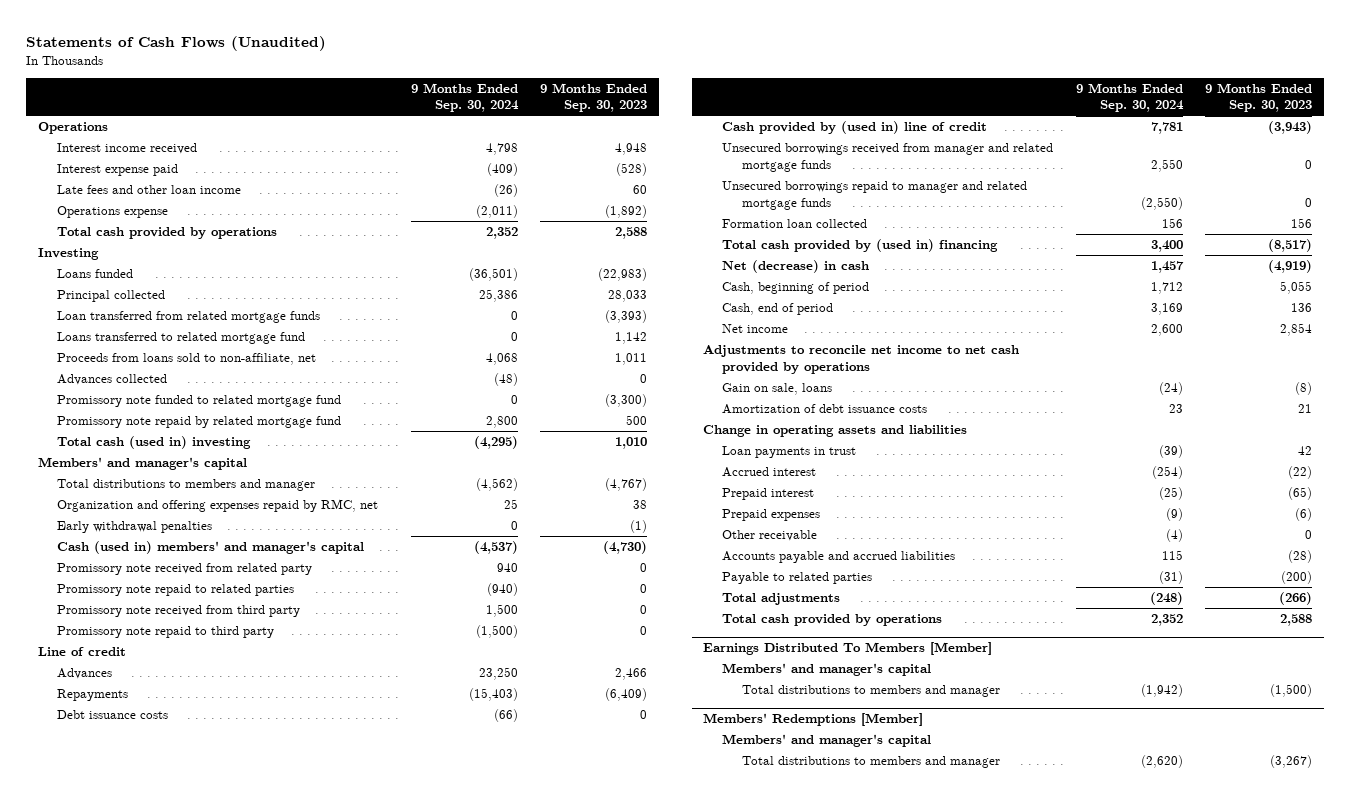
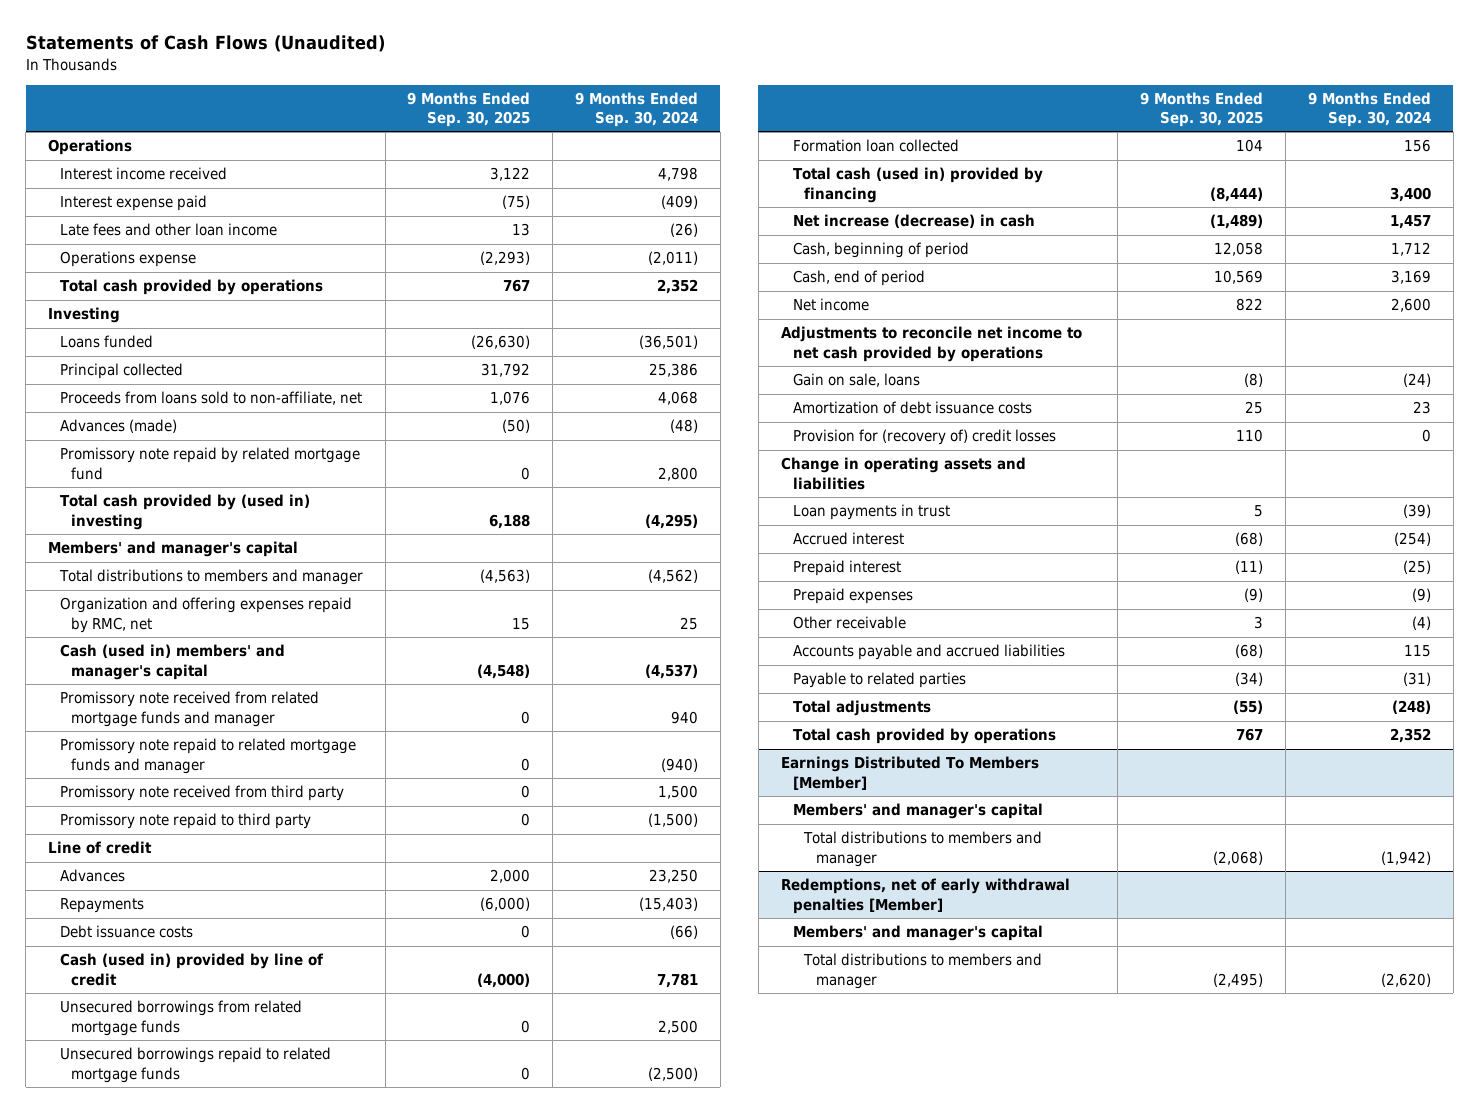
- | 9 Months Ended Sep. 30, 2024 | 9 Months Ended Sep. 30, 2023
+ | 9 Months Ended Sep. 30, 2025 | 9 Months Ended Sep. 30, 2024
- Loan transferred from related mortgage funds | 0 | (3,393)
- Loans transferred to related mortgage fund | 0 | 1,142
- Advances collected | (48) | 0
- Promissory note funded to related mortgage fund | 0 | (3,300)
+ Advances (made) | (50) | (48)
- Total cash (used in) investing | (4,295) | 1,010
+ Total cash provided by (used in) investing | 6,188 | (4,295)
- Early withdrawal penalties | 0 | (1)
- Promissory note received from related party | 940 | 0
- Promissory note repaid to related parties | (940) | 0
+ Promissory note received from related mortgage funds and manager | 0 | 940
+ Promissory note repaid to related mortgage funds and manager | 0 | (940)
- Cash provided by (used in) line of credit | 7,781 | (3,943)
- Unsecured borrowings received from manager and related mortgage funds | 2,550 | 0
- Unsecured borrowings repaid to manager and related mortgage funds | (2,550) | 0
+ Cash (used in) provided by line of credit | (4,000) | 7,781
+ Unsecured borrowings from related mortgage funds | 0 | 2,500
+ Unsecured borrowings repaid to related mortgage funds | 0 | (2,500)
- Total cash provided by (used in) financing | 3,400 | (8,517)
- Net (decrease) in cash | 1,457 | (4,919)
+ Total cash (used in) provided by financing | (8,444) | 3,400
+ Net increase (decrease) in cash | (1,489) | 1,457
+ Provision for (recovery of) credit losses | 110 | 0
- Members' Redemptions [Member]
+ Redemptions, net of early withdrawal penalties [Member]

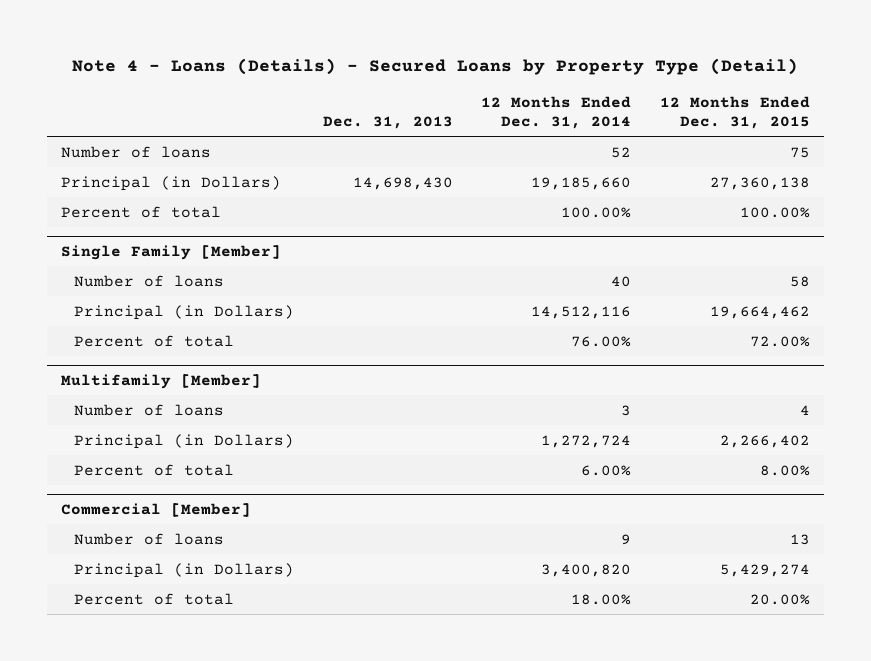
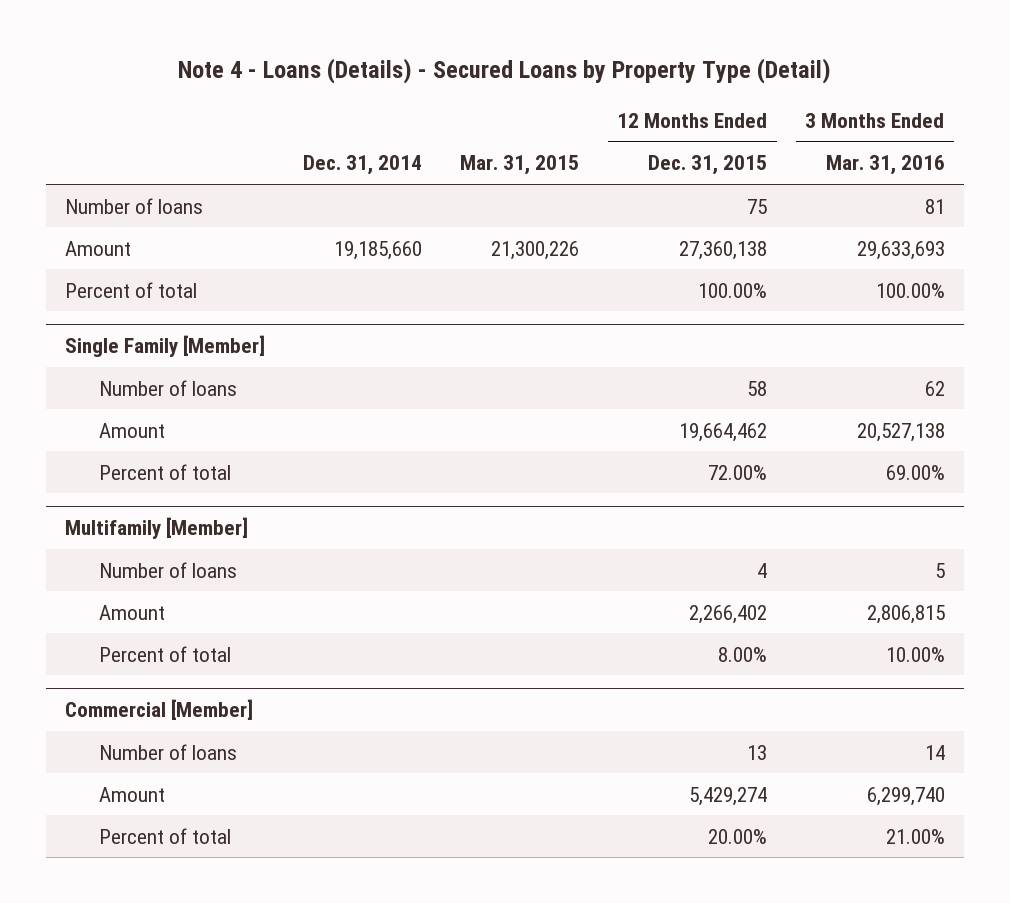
- | Dec. 31, 2013 | 12 Months Ended Dec. 31, 2014 | 12 Months Ended Dec. 31, 2015
+ | Dec. 31, 2014 | Mar. 31, 2015 | 12 Months Ended Dec. 31, 2015 | 3 Months Ended Mar. 31, 2016
- Principal (in Dollars) | 14,698,430 | 19,185,660 | 27,360,138
+ Amount | 19,185,660 | 21,300,226 | 27,360,138 | 29,633,693
@ Single Family [Member]
- Principal (in Dollars) | | 14,512,116 | 19,664,462
+ Amount | | | 19,664,462 | 20,527,138
@ Multifamily [Member]
- Principal (in Dollars) | | 1,272,724 | 2,266,402
+ Amount | | | 2,266,402 | 2,806,815
@ Commercial [Member]
- Principal (in Dollars) | | 3,400,820 | 5,429,274
+ Amount | | | 5,429,274 | 6,299,740

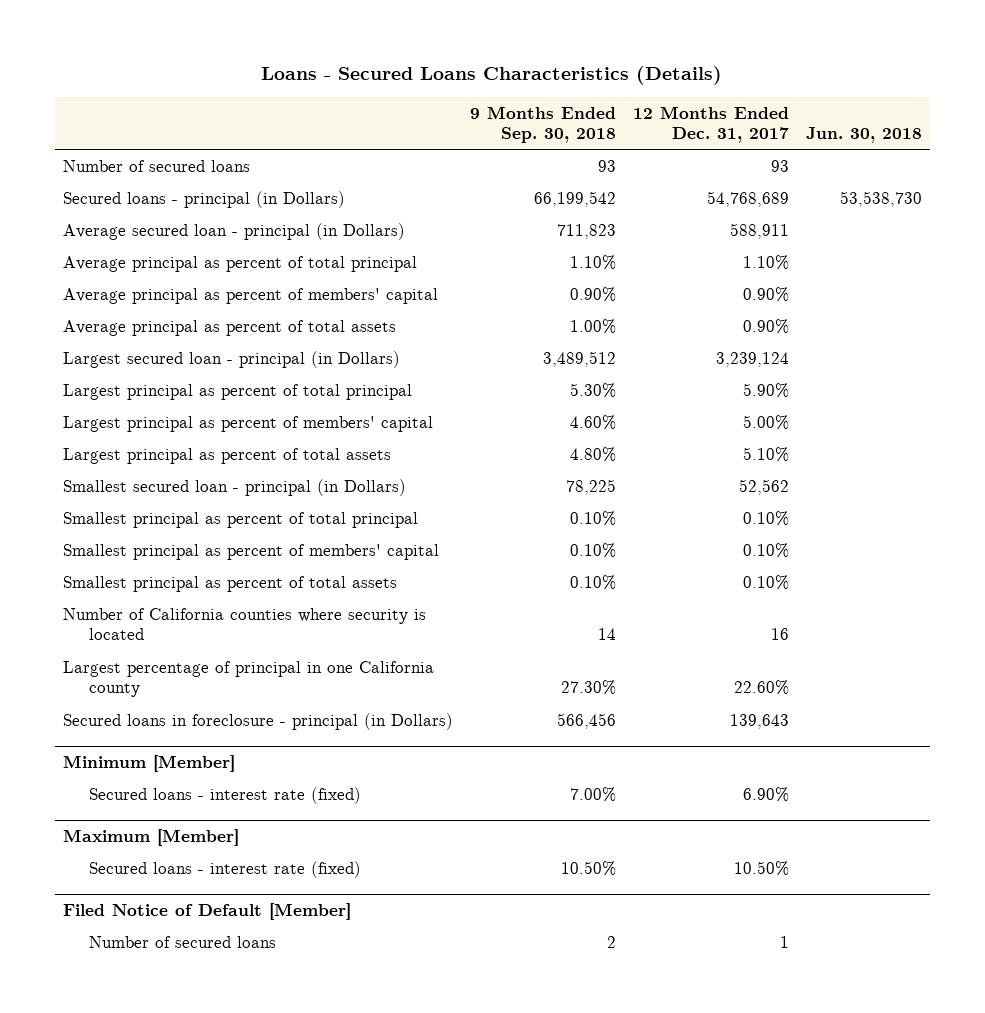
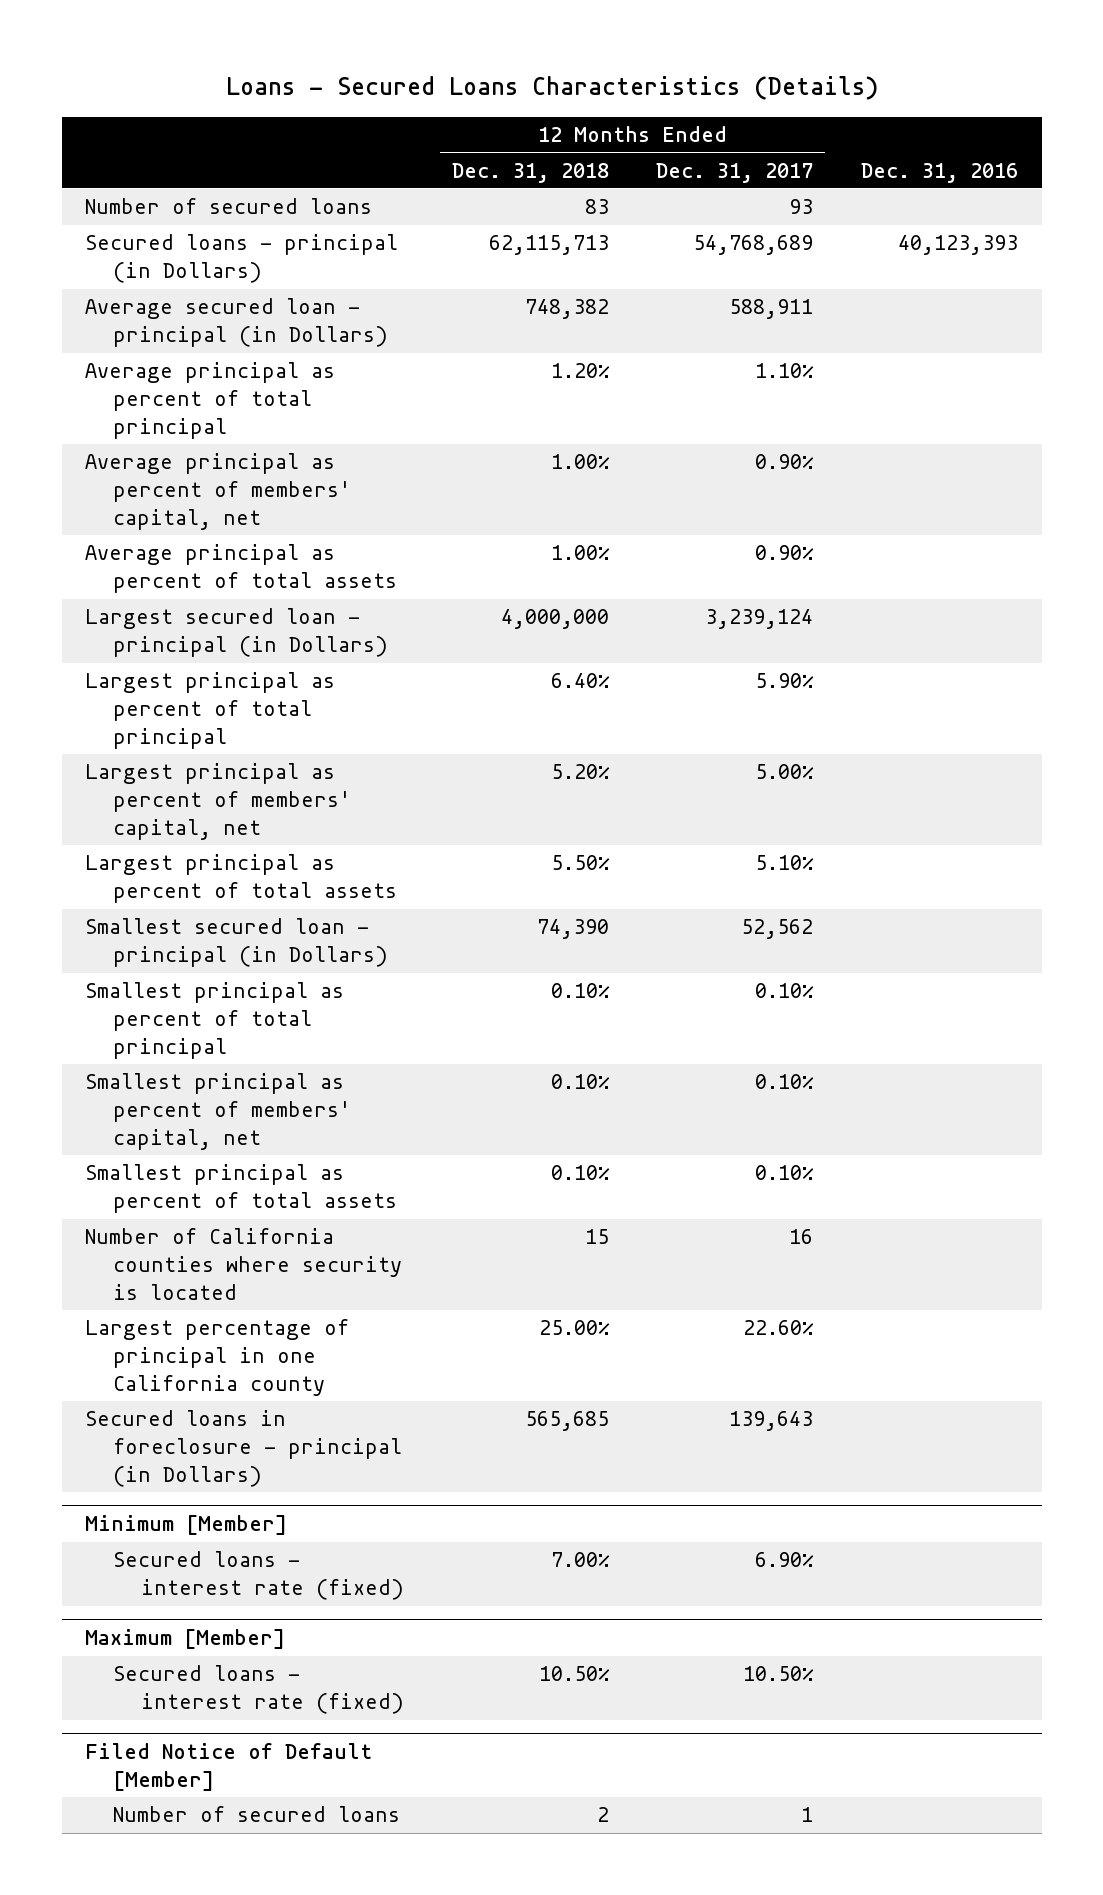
- | 9 Months Ended Sep. 30, 2018 | 12 Months Ended Dec. 31, 2017 | Jun. 30, 2018
+ | 12 Months Ended Dec. 31, 2018 | 12 Months Ended Dec. 31, 2017 | Dec. 31, 2016
- Average principal as percent of members' capital | 0.90% | 0.90% |
+ Average principal as percent of members' capital, net | 1.00% | 0.90% |
- Largest principal as percent of members' capital | 4.60% | 5.00% |
+ Largest principal as percent of members' capital, net | 5.20% | 5.00% |
- Smallest principal as percent of members' capital | 0.10% | 0.10% |
+ Smallest principal as percent of members' capital, net | 0.10% | 0.10% |

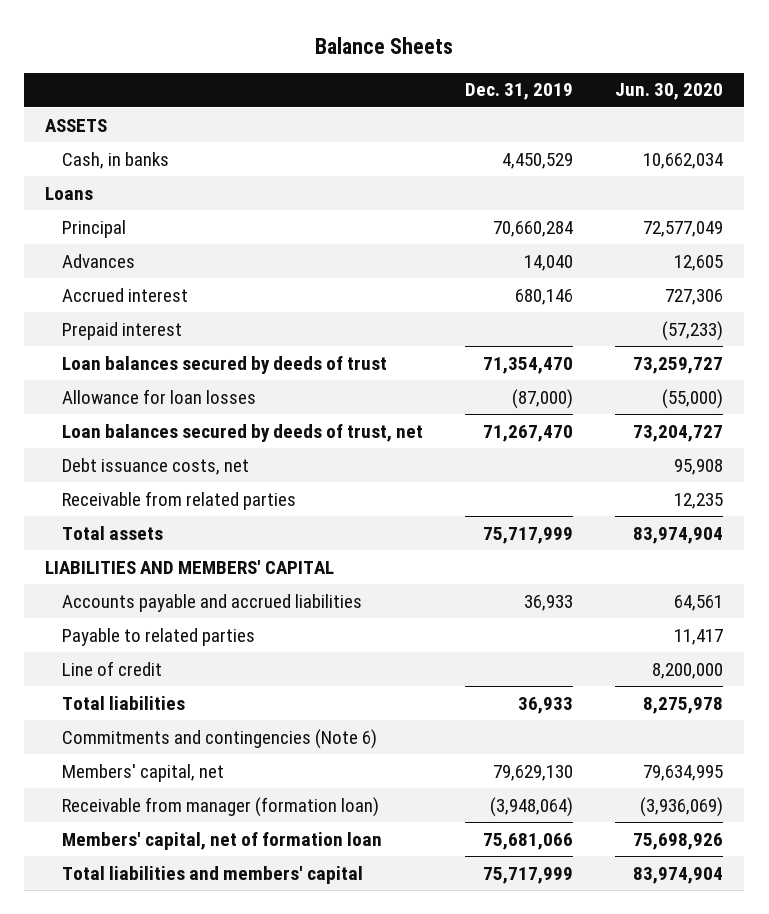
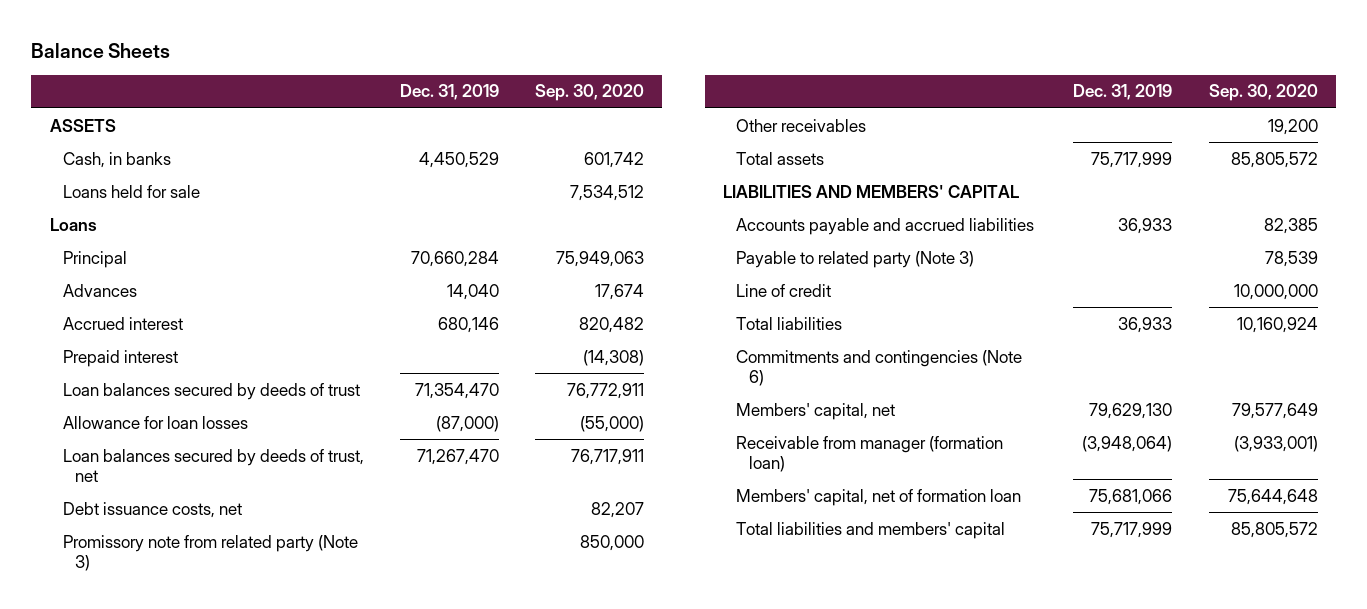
- | Dec. 31, 2019 | Jun. 30, 2020
+ | Dec. 31, 2019 | Sep. 30, 2020
+ Loans held for sale | | 7,534,512
- Receivable from related parties | | 12,235
+ Promissory note from related party (Note 3) | | 850,000
+ Other receivables | | 19,200
- Payable to related parties | | 11,417
+ Payable to related party (Note 3) | | 78,539

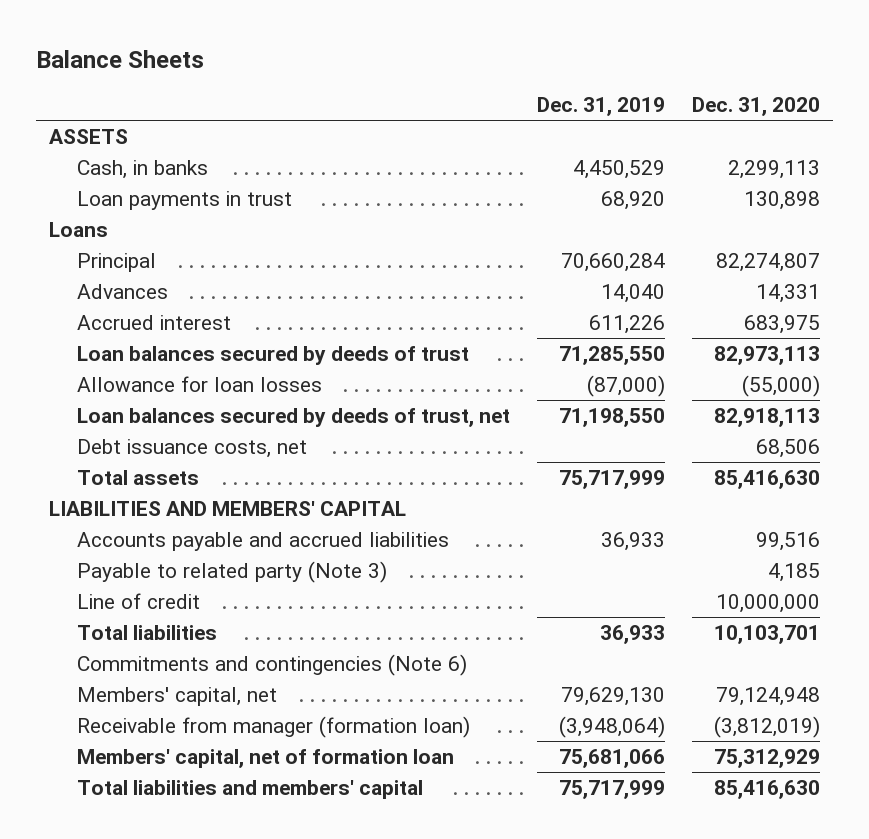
- | Dec. 31, 2019 | Sep. 30, 2020
+ | Dec. 31, 2019 | Dec. 31, 2020
- Loans held for sale | | 7,534,512
+ Loan payments in trust | 68,920 | 130,898
- Accrued interest | 680,146 | 820,482
- Prepaid interest | | (14,308)
- Loan balances secured by deeds of trust | 71,354,470 | 76,772,911
+ Accrued interest | 611,226 | 683,975
+ Loan balances secured by deeds of trust | 71,285,550 | 82,973,113
- Loan balances secured by deeds of trust, net | 71,267,470 | 76,717,911
+ Loan balances secured by deeds of trust, net | 71,198,550 | 82,918,113
- Promissory note from related party (Note 3) | | 850,000
- Other receivables | | 19,200

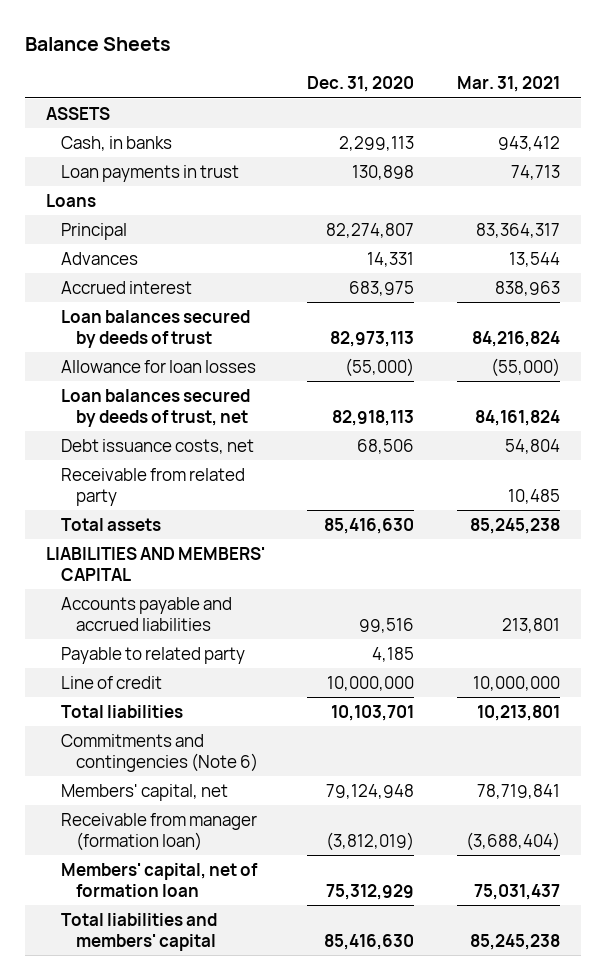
- | Dec. 31, 2019 | Dec. 31, 2020
+ | Dec. 31, 2020 | Mar. 31, 2021
+ Receivable from related party | | 10,485
- Payable to related party (Note 3) | | 4,185
+ Payable to related party | 4,185 |

